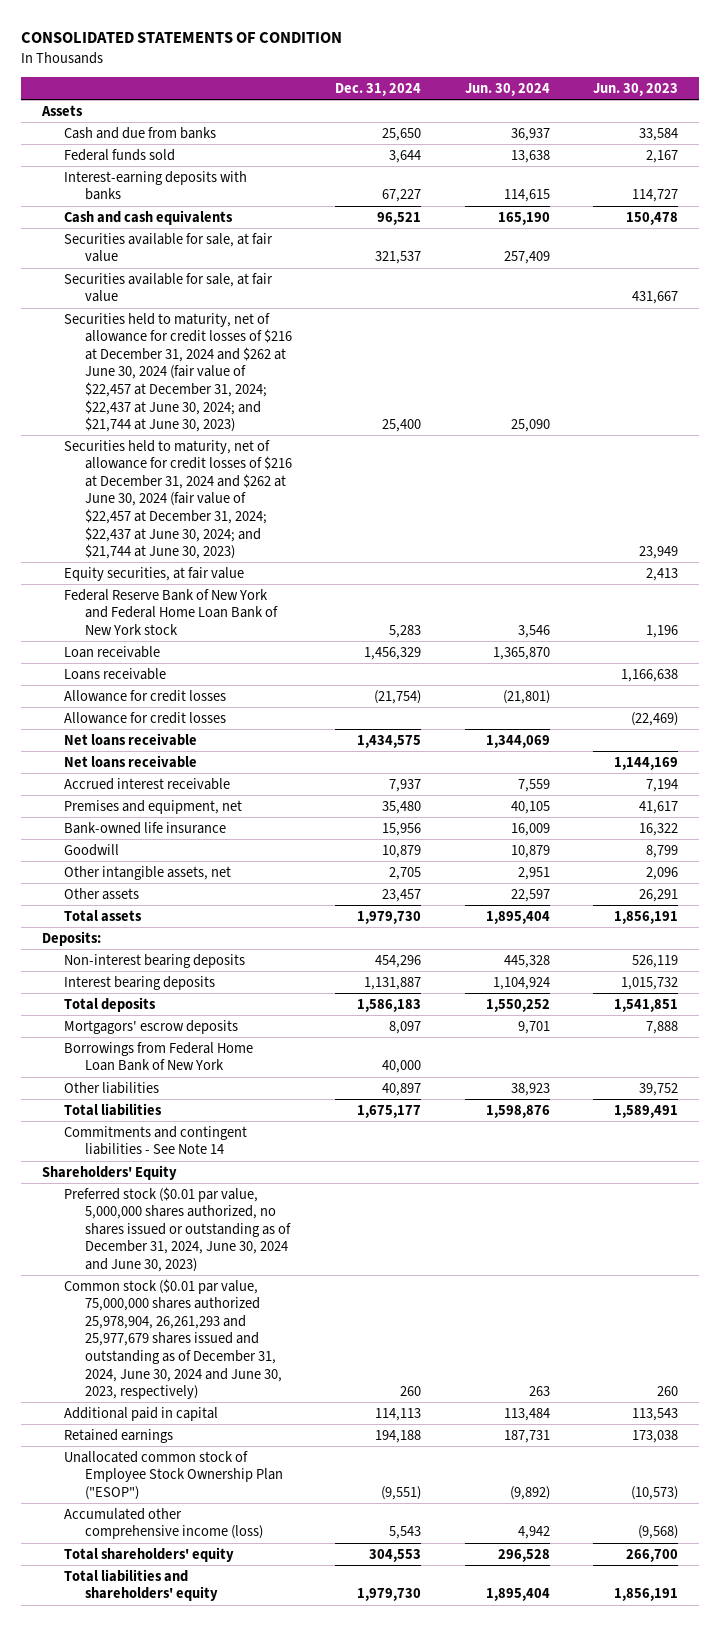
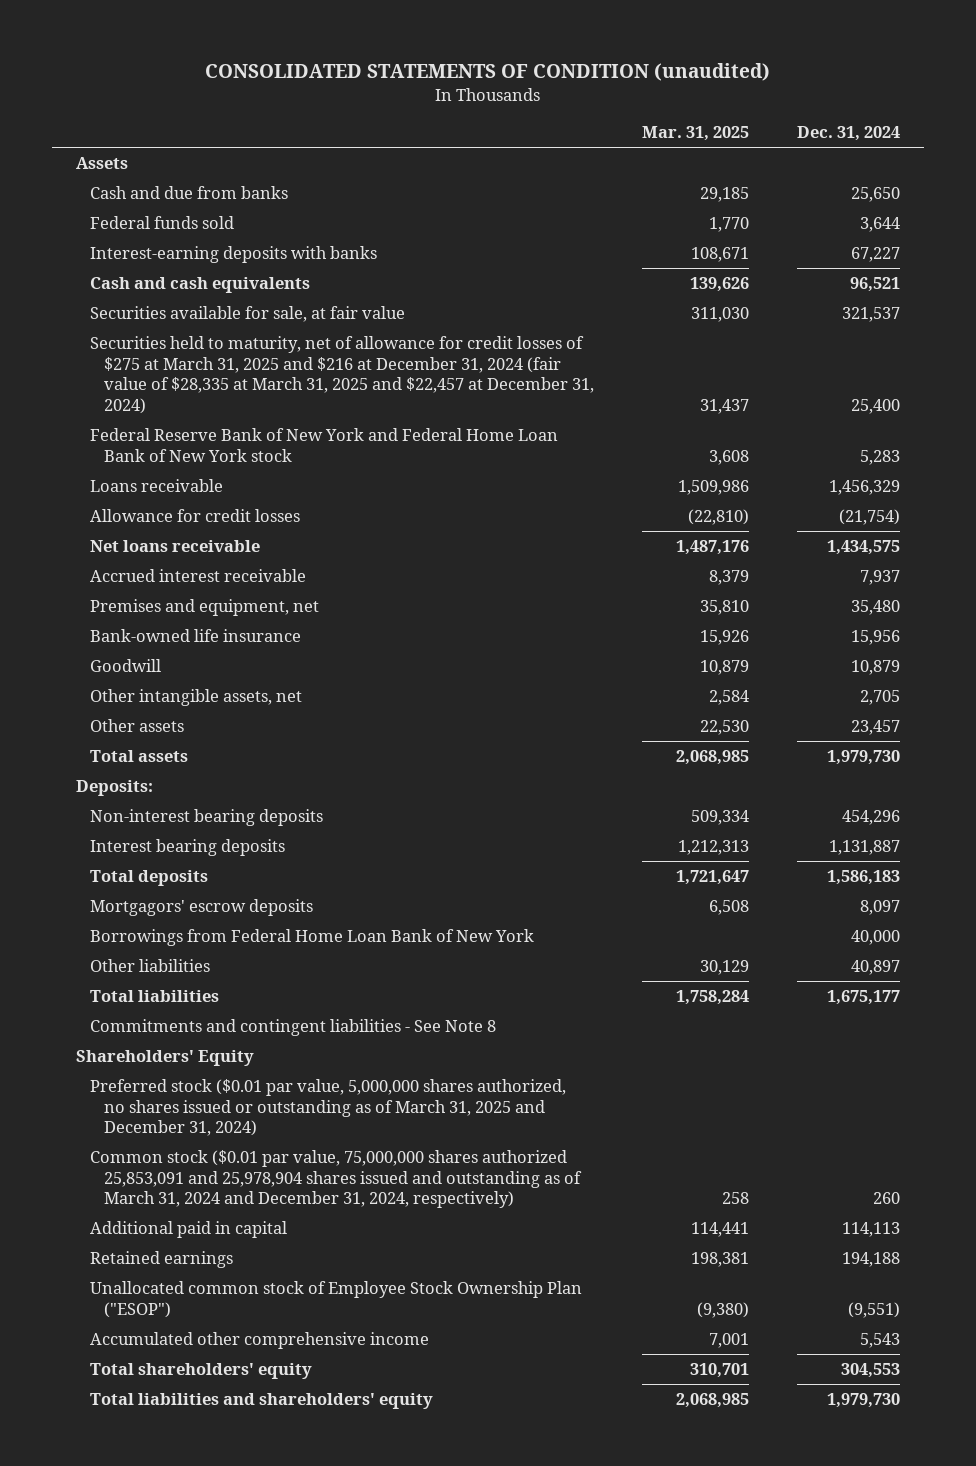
- CONSOLIDATED STATEMENTS OF CONDITION
+ CONSOLIDATED STATEMENTS OF CONDITION (unaudited)
- | Dec. 31, 2024 | Jun. 30, 2024 | Jun. 30, 2023
+ | Mar. 31, 2025 | Dec. 31, 2024
- Securities available for sale, at fair value | | | 431,667
- Securities held to maturity, net of allowance for credit losses of $216 at December 31, 2024 and $262 at June 30, 2024 (fair value of $22,457 at December 31, 2024; $22,437 at June 30, 2024; and $21,744 at June 30, 2023) | 25,400 | 25,090 |
- Securities held to maturity, net of allowance for credit losses of $216 at December 31, 2024 and $262 at June 30, 2024 (fair value of $22,457 at December 31, 2024; $22,437 at June 30, 2024; and $21,744 at June 30, 2023) | | | 23,949
- Equity securities, at fair value | | | 2,413
+ Securities held to maturity, net of allowance for credit losses of $275 at March 31, 2025 and $216 at December 31, 2024 (fair value of $28,335 at March 31, 2025 and $22,457 at December 31, 2024) | 31,437 | 25,400
- Loan receivable | 1,456,329 | 1,365,870 |
- Loans receivable | | | 1,166,638
+ Loans receivable | 1,509,986 | 1,456,329
- Allowance for credit losses | | | (22,469)
- Net loans receivable | | | 1,144,169
- Commitments and contingent liabilities - See Note 14
+ Commitments and contingent liabilities - See Note 8
- Preferred stock ($0.01 par value, 5,000,000 shares authorized, no shares issued or outstanding as of December 31, 2024, June 30, 2024 and June 30, 2023)
- Common stock ($0.01 par value, 75,000,000 shares authorized 25,978,904, 26,261,293 and 25,977,679 shares issued and outstanding as of December 31, 2024, June 30, 2024 and June 30, 2023, respectively) | 260 | 263 | 260
+ Preferred stock ($0.01 par value, 5,000,000 shares authorized, no shares issued or outstanding as of March 31, 2025 and December 31, 2024)
+ Common stock ($0.01 par value, 75,000,000 shares authorized 25,853,091 and 25,978,904 shares issued and outstanding as of March 31, 2024 and December 31, 2024, respectively) | 258 | 260
- Accumulated other comprehensive income (loss) | 5,543 | 4,942 | (9,568)
+ Accumulated other comprehensive income | 7,001 | 5,543

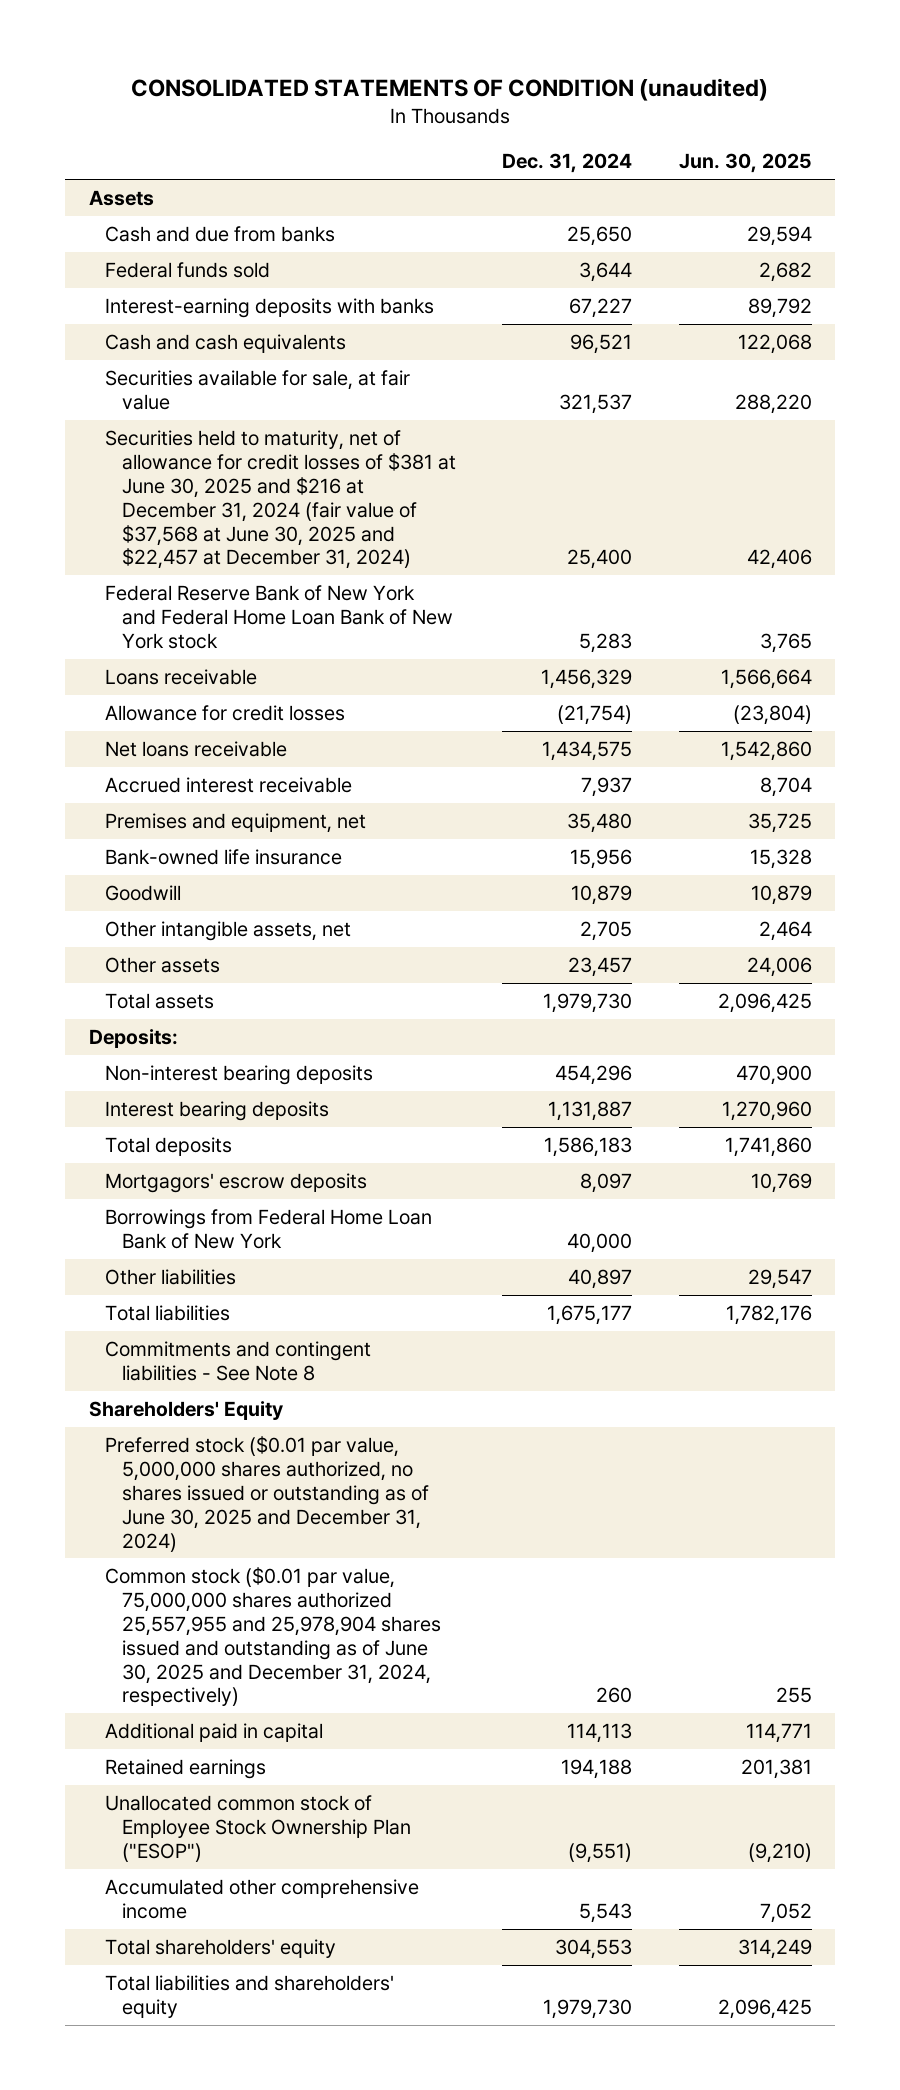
- | Mar. 31, 2025 | Dec. 31, 2024
+ | Dec. 31, 2024 | Jun. 30, 2025
- Securities held to maturity, net of allowance for credit losses of $275 at March 31, 2025 and $216 at December 31, 2024 (fair value of $28,335 at March 31, 2025 and $22,457 at December 31, 2024) | 31,437 | 25,400
+ Securities held to maturity, net of allowance for credit losses of $381 at June 30, 2025 and $216 at December 31, 2024 (fair value of $37,568 at June 30, 2025 and $22,457 at December 31, 2024) | 25,400 | 42,406
- Preferred stock ($0.01 par value, 5,000,000 shares authorized, no shares issued or outstanding as of March 31, 2025 and December 31, 2024)
- Common stock ($0.01 par value, 75,000,000 shares authorized 25,853,091 and 25,978,904 shares issued and outstanding as of March 31, 2024 and December 31, 2024, respectively) | 258 | 260
+ Preferred stock ($0.01 par value, 5,000,000 shares authorized, no shares issued or outstanding as of June 30, 2025 and December 31, 2024)
+ Common stock ($0.01 par value, 75,000,000 shares authorized 25,557,955 and 25,978,904 shares issued and outstanding as of June 30, 2025 and December 31, 2024, respectively) | 260 | 255

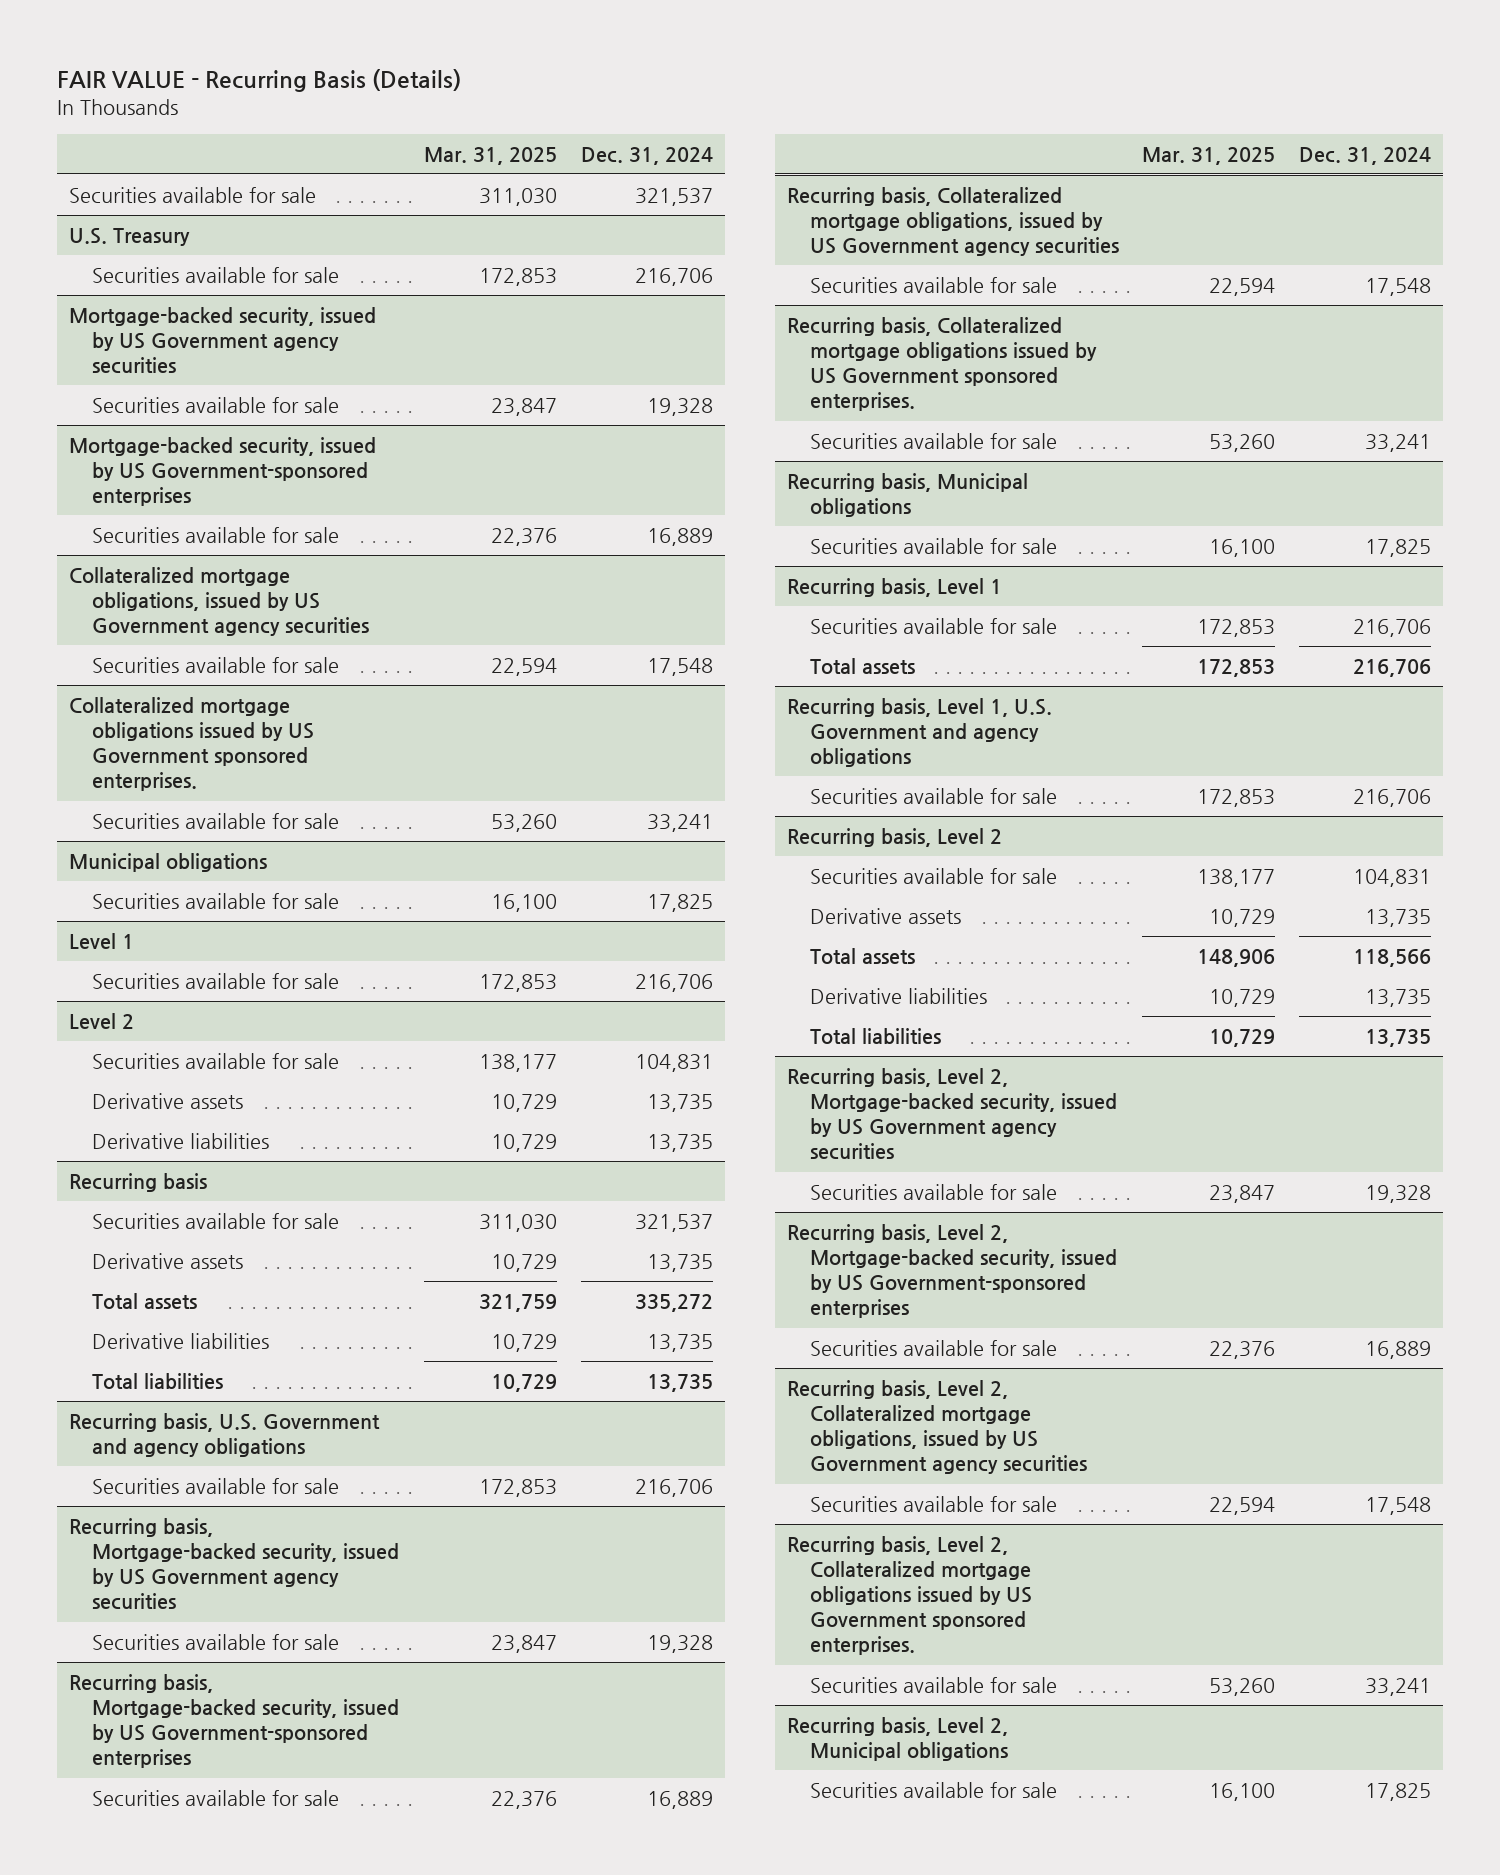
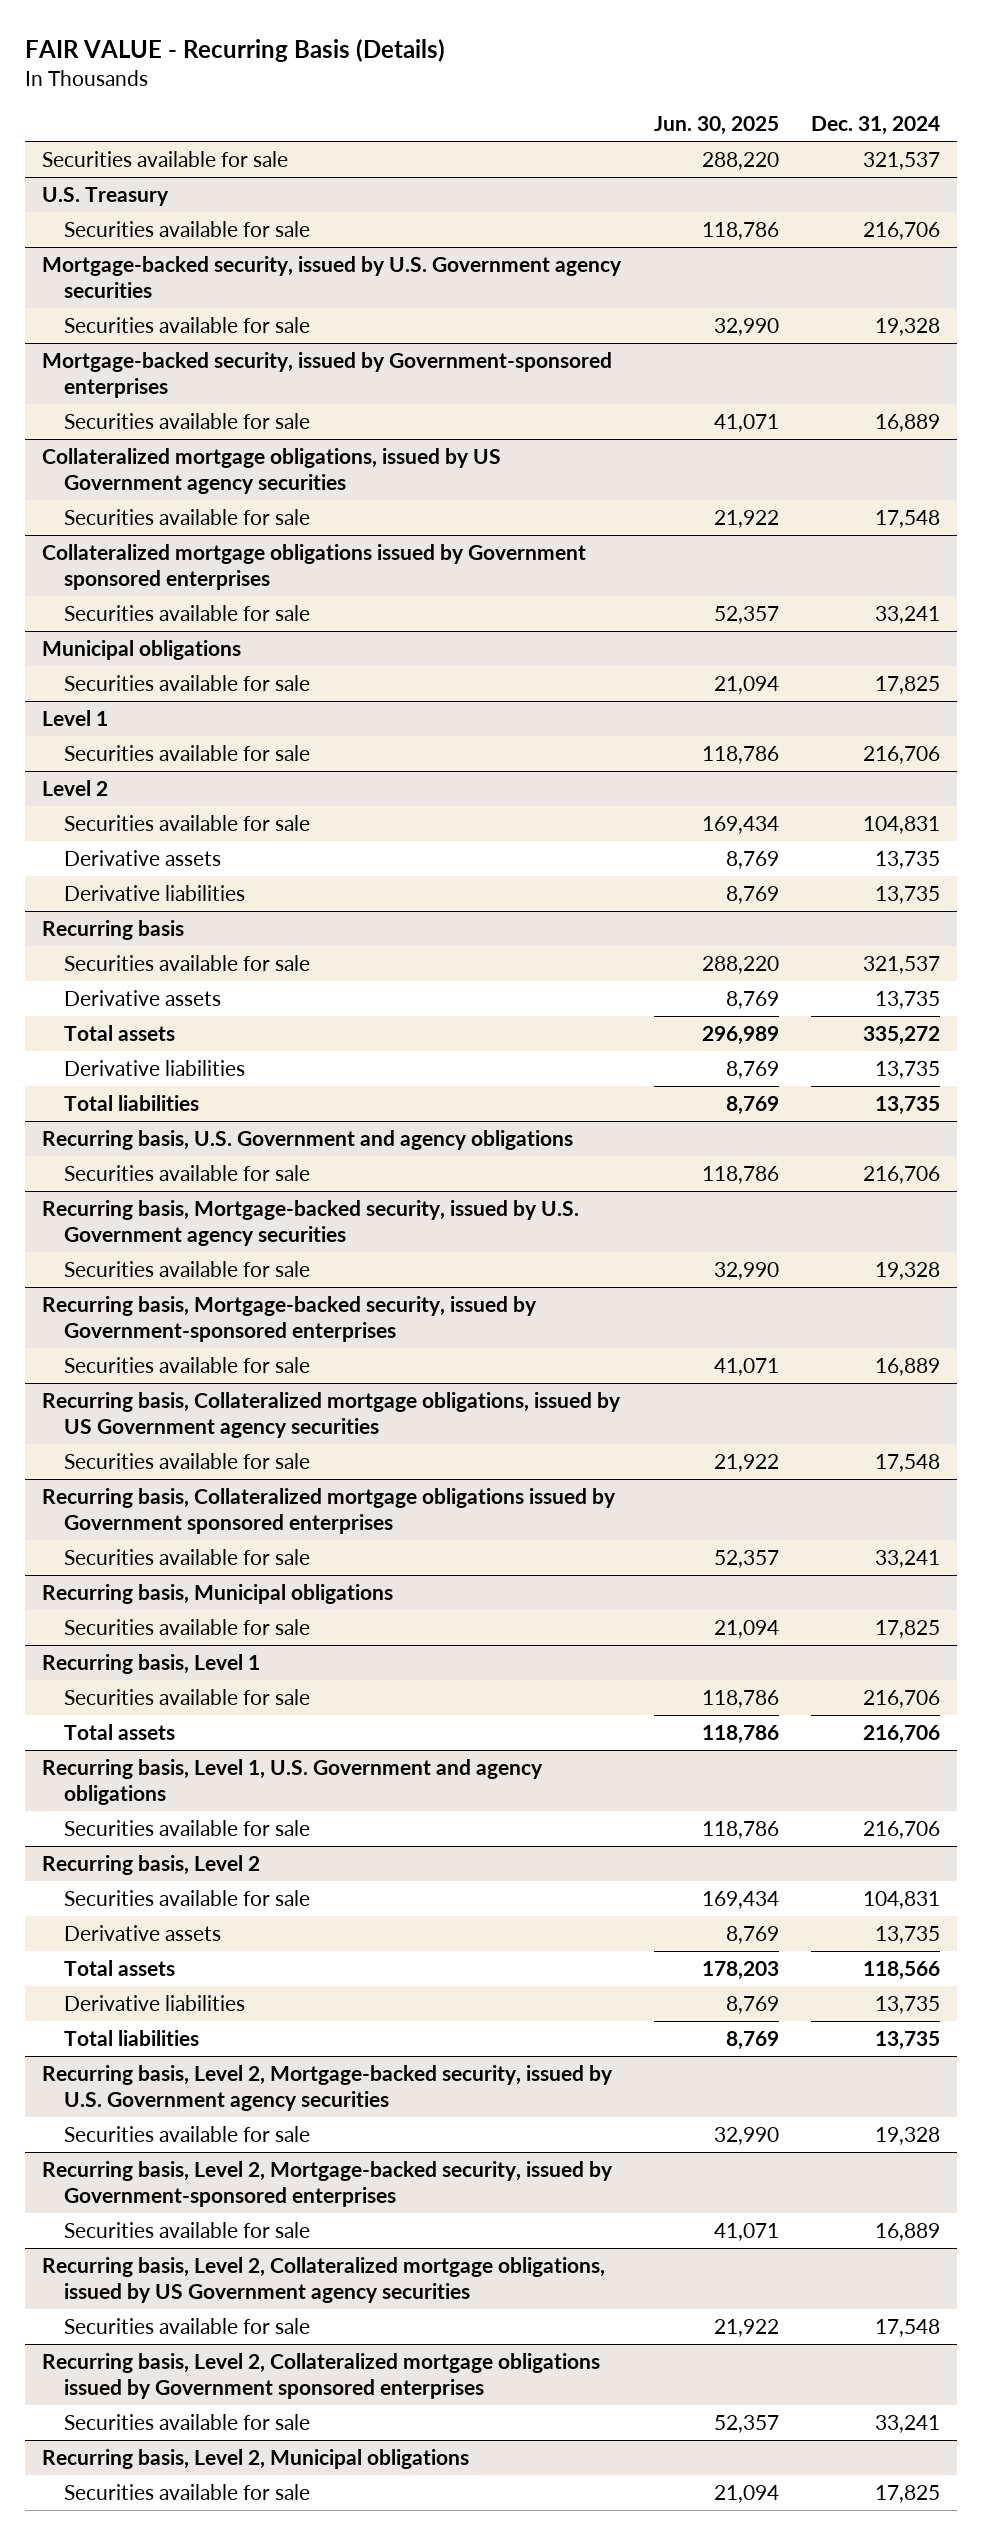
- | Mar. 31, 2025 | Dec. 31, 2024
+ | Jun. 30, 2025 | Dec. 31, 2024
- Mortgage-backed security, issued by US Government agency securities
+ Mortgage-backed security, issued by U.S. Government agency securities
- Mortgage-backed security, issued by US Government-sponsored enterprises
+ Mortgage-backed security, issued by Government-sponsored enterprises
- Collateralized mortgage obligations issued by US Government sponsored enterprises.
+ Collateralized mortgage obligations issued by Government sponsored enterprises
- Recurring basis, Mortgage-backed security, issued by US Government agency securities
+ Recurring basis, Mortgage-backed security, issued by U.S. Government agency securities
- Recurring basis, Mortgage-backed security, issued by US Government-sponsored enterprises
+ Recurring basis, Mortgage-backed security, issued by Government-sponsored enterprises
- Recurring basis, Collateralized mortgage obligations issued by US Government sponsored enterprises.
+ Recurring basis, Collateralized mortgage obligations issued by Government sponsored enterprises
- Recurring basis, Level 2, Mortgage-backed security, issued by US Government agency securities
+ Recurring basis, Level 2, Mortgage-backed security, issued by U.S. Government agency securities
- Recurring basis, Level 2, Mortgage-backed security, issued by US Government-sponsored enterprises
+ Recurring basis, Level 2, Mortgage-backed security, issued by Government-sponsored enterprises
- Recurring basis, Level 2, Collateralized mortgage obligations issued by US Government sponsored enterprises.
+ Recurring basis, Level 2, Collateralized mortgage obligations issued by Government sponsored enterprises

